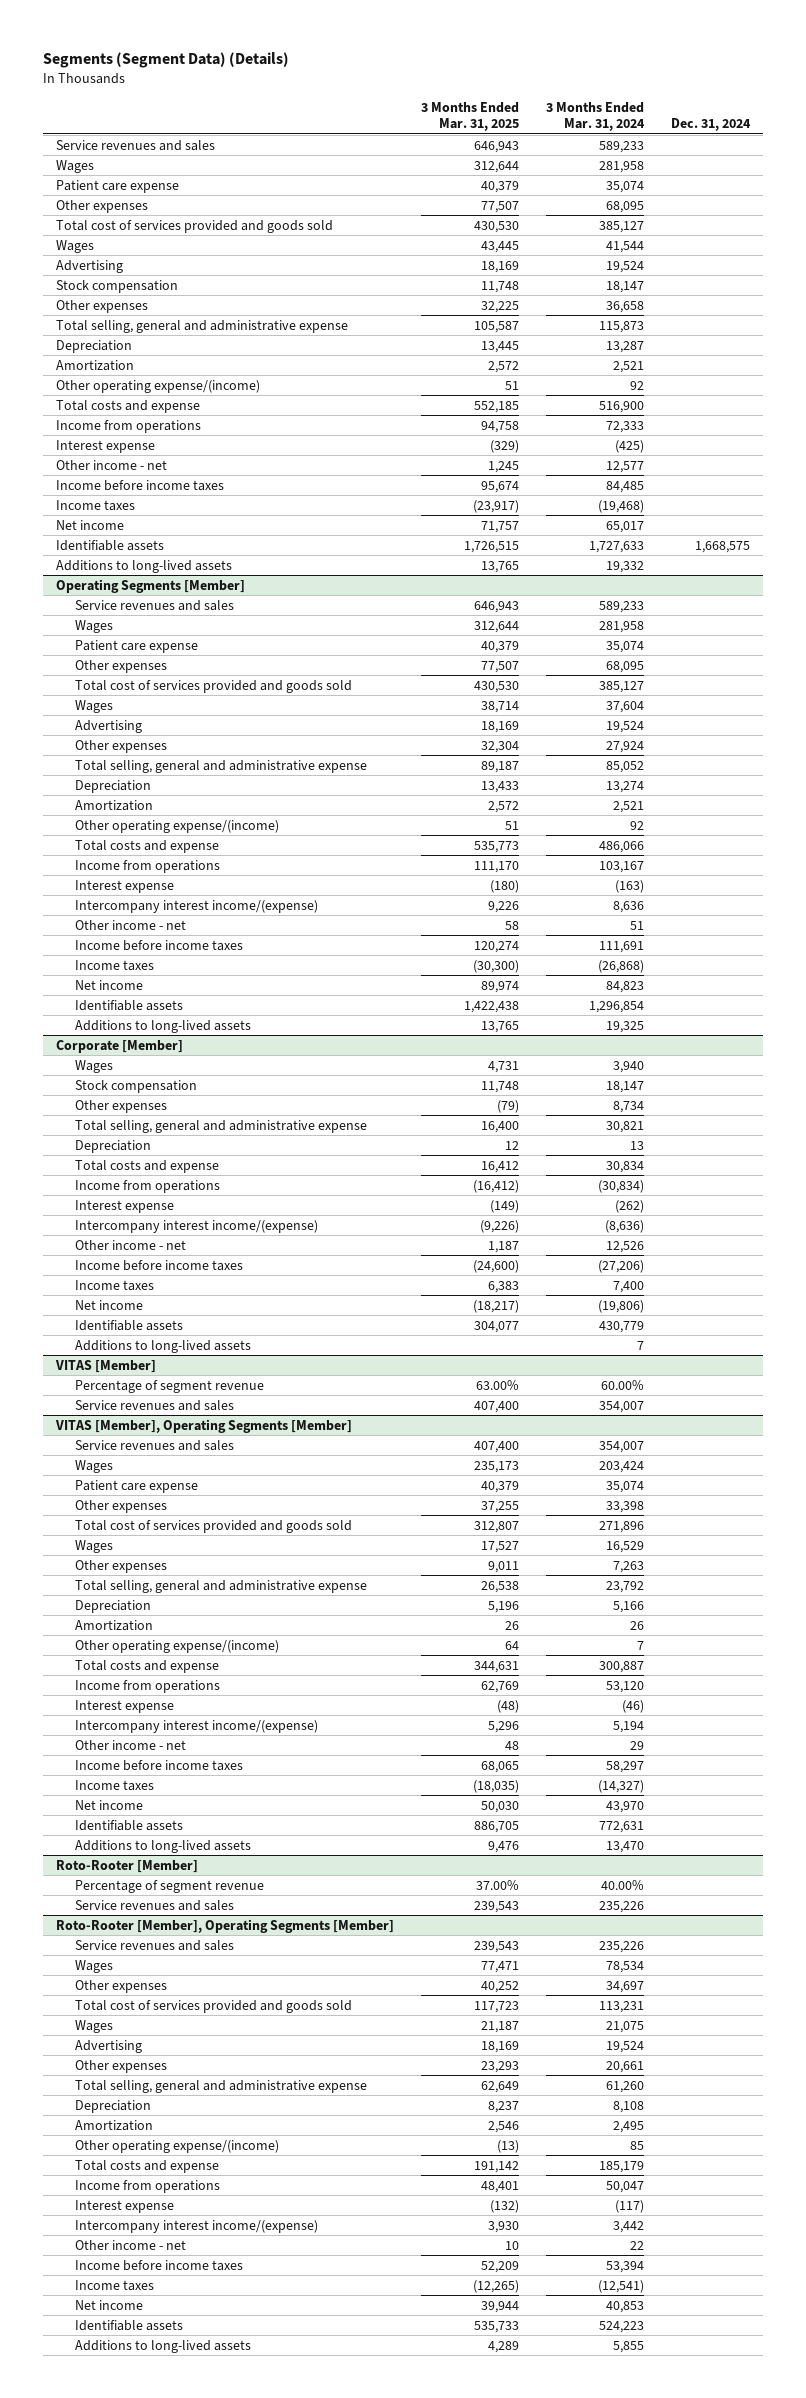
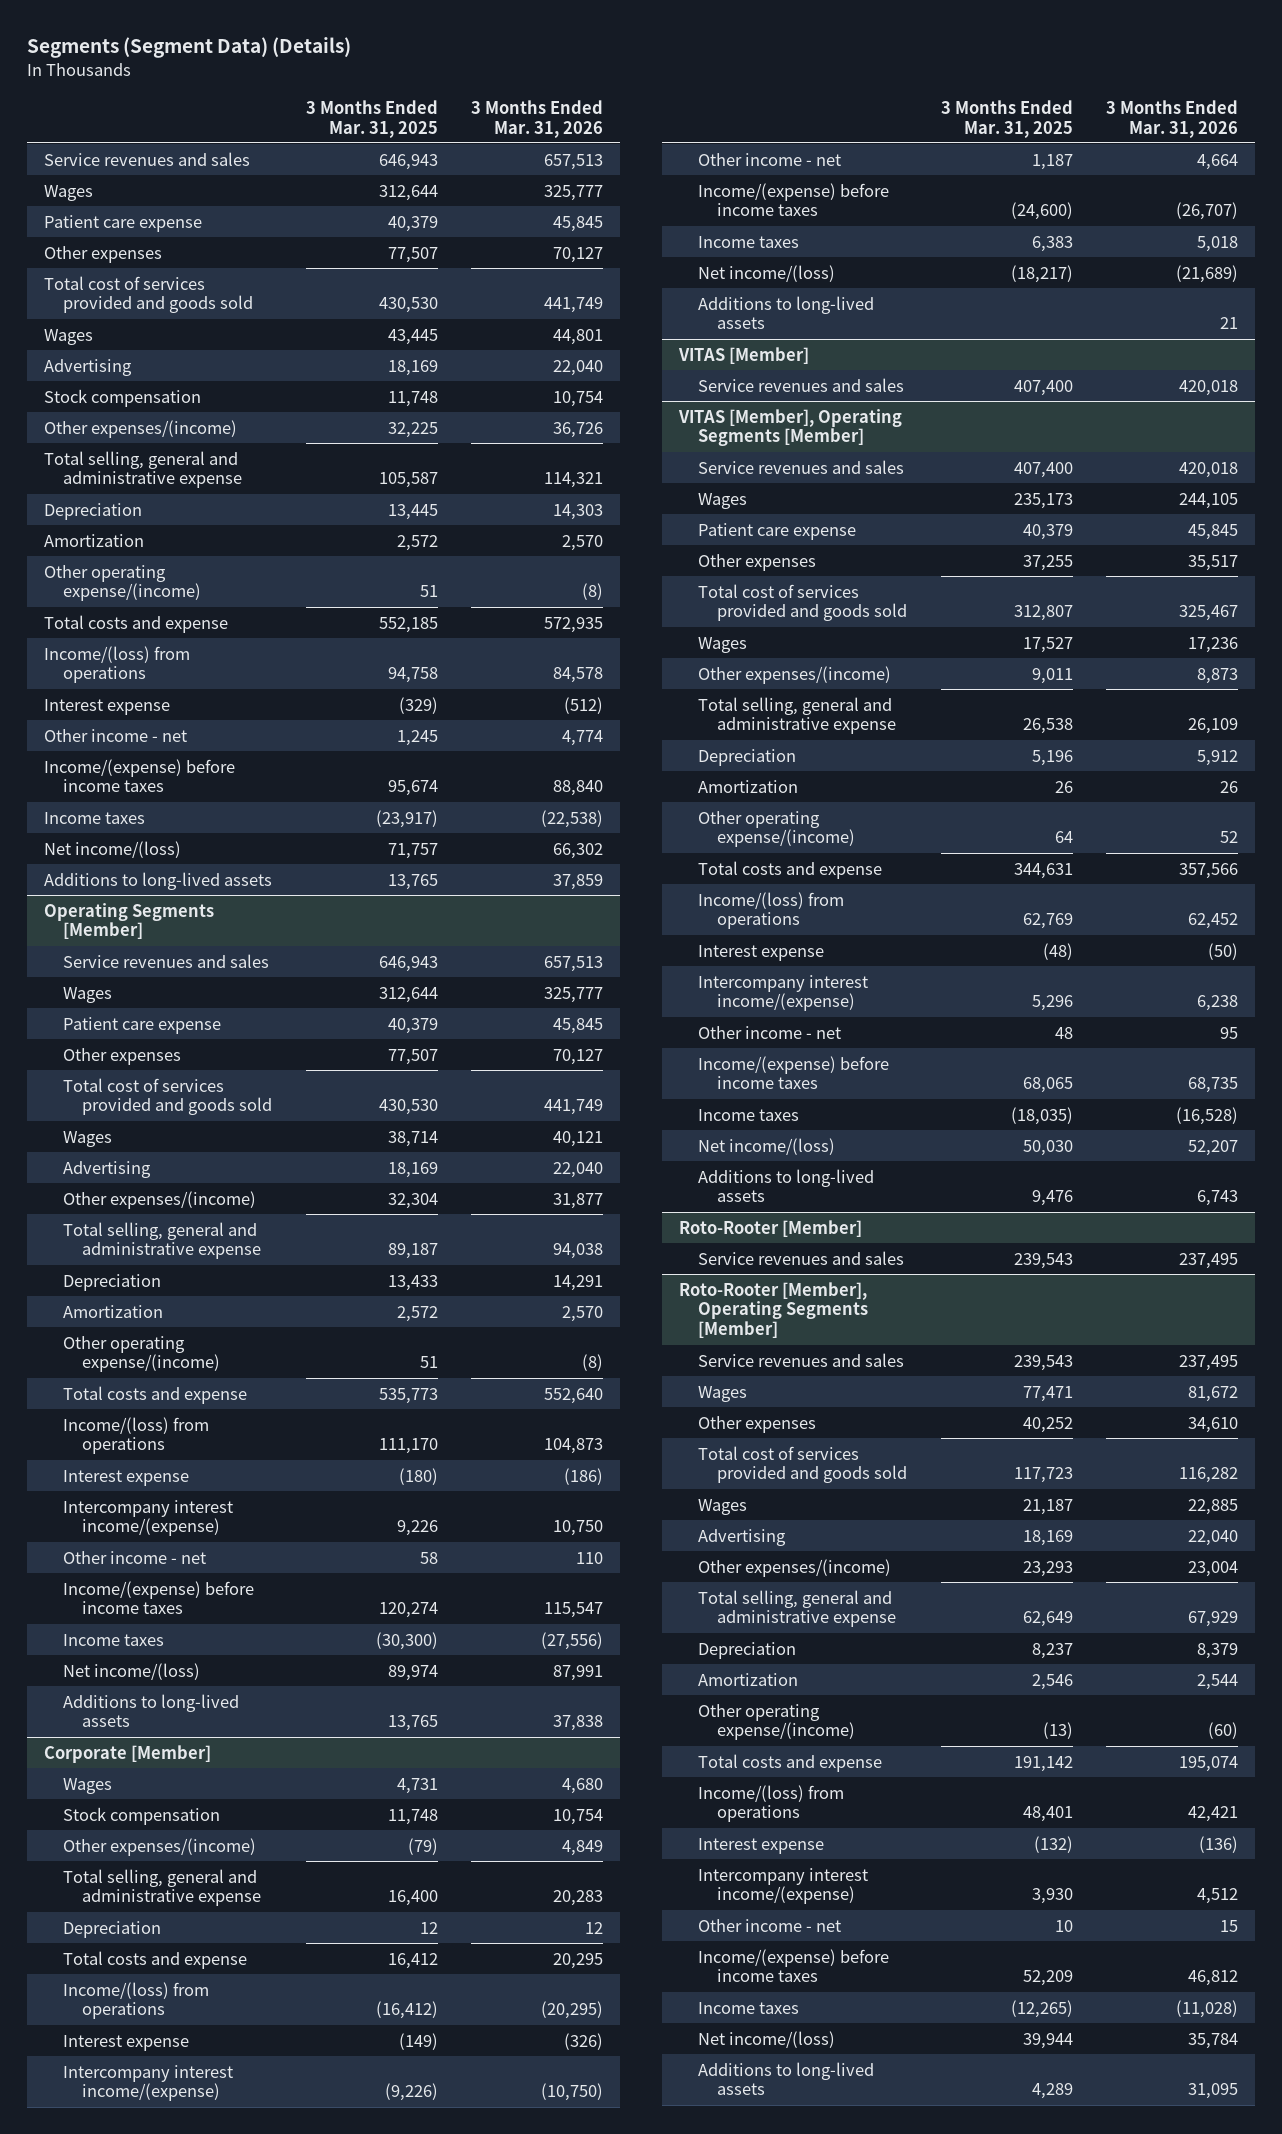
- | 3 Months Ended Mar. 31, 2025 | 3 Months Ended Mar. 31, 2024 | Dec. 31, 2024
+ | 3 Months Ended Mar. 31, 2025 | 3 Months Ended Mar. 31, 2026
- Other expenses | 32,225 | 36,658 |
+ Other expenses/(income) | 32,225 | 36,726
- Income from operations | 94,758 | 72,333 |
+ Income/(loss) from operations | 94,758 | 84,578
- Income before income taxes | 95,674 | 84,485 |
+ Income/(expense) before income taxes | 95,674 | 88,840
- Net income | 71,757 | 65,017 |
- Identifiable assets | 1,726,515 | 1,727,633 | 1,668,575
+ Net income/(loss) | 71,757 | 66,302
@ Operating Segments [Member]
- Other expenses | 32,304 | 27,924 |
+ Other expenses/(income) | 32,304 | 31,877
- Income from operations | 111,170 | 103,167 |
+ Income/(loss) from operations | 111,170 | 104,873
- Income before income taxes | 120,274 | 111,691 |
+ Income/(expense) before income taxes | 120,274 | 115,547
- Net income | 89,974 | 84,823 |
- Identifiable assets | 1,422,438 | 1,296,854 |
+ Net income/(loss) | 89,974 | 87,991
@ Corporate [Member]
- Other expenses | (79) | 8,734 |
+ Other expenses/(income) | (79) | 4,849
- Income from operations | (16,412) | (30,834) |
+ Income/(loss) from operations | (16,412) | (20,295)
- Income before income taxes | (24,600) | (27,206) |
+ Income/(expense) before income taxes | (24,600) | (26,707)
- Net income | (18,217) | (19,806) |
- Identifiable assets | 304,077 | 430,779 |
+ Net income/(loss) | (18,217) | (21,689)
@ VITAS [Member]
- Percentage of segment revenue | 63.00% | 60.00% |
@ VITAS [Member], Operating Segments [Member]
- Other expenses | 9,011 | 7,263 |
+ Other expenses/(income) | 9,011 | 8,873
- Income from operations | 62,769 | 53,120 |
+ Income/(loss) from operations | 62,769 | 62,452
- Income before income taxes | 68,065 | 58,297 |
+ Income/(expense) before income taxes | 68,065 | 68,735
- Net income | 50,030 | 43,970 |
- Identifiable assets | 886,705 | 772,631 |
+ Net income/(loss) | 50,030 | 52,207
@ Roto-Rooter [Member]
- Percentage of segment revenue | 37.00% | 40.00% |
@ Roto-Rooter [Member], Operating Segments [Member]
- Other expenses | 23,293 | 20,661 |
+ Other expenses/(income) | 23,293 | 23,004
- Income from operations | 48,401 | 50,047 |
+ Income/(loss) from operations | 48,401 | 42,421
- Income before income taxes | 52,209 | 53,394 |
+ Income/(expense) before income taxes | 52,209 | 46,812
- Net income | 39,944 | 40,853 |
- Identifiable assets | 535,733 | 524,223 |
+ Net income/(loss) | 39,944 | 35,784

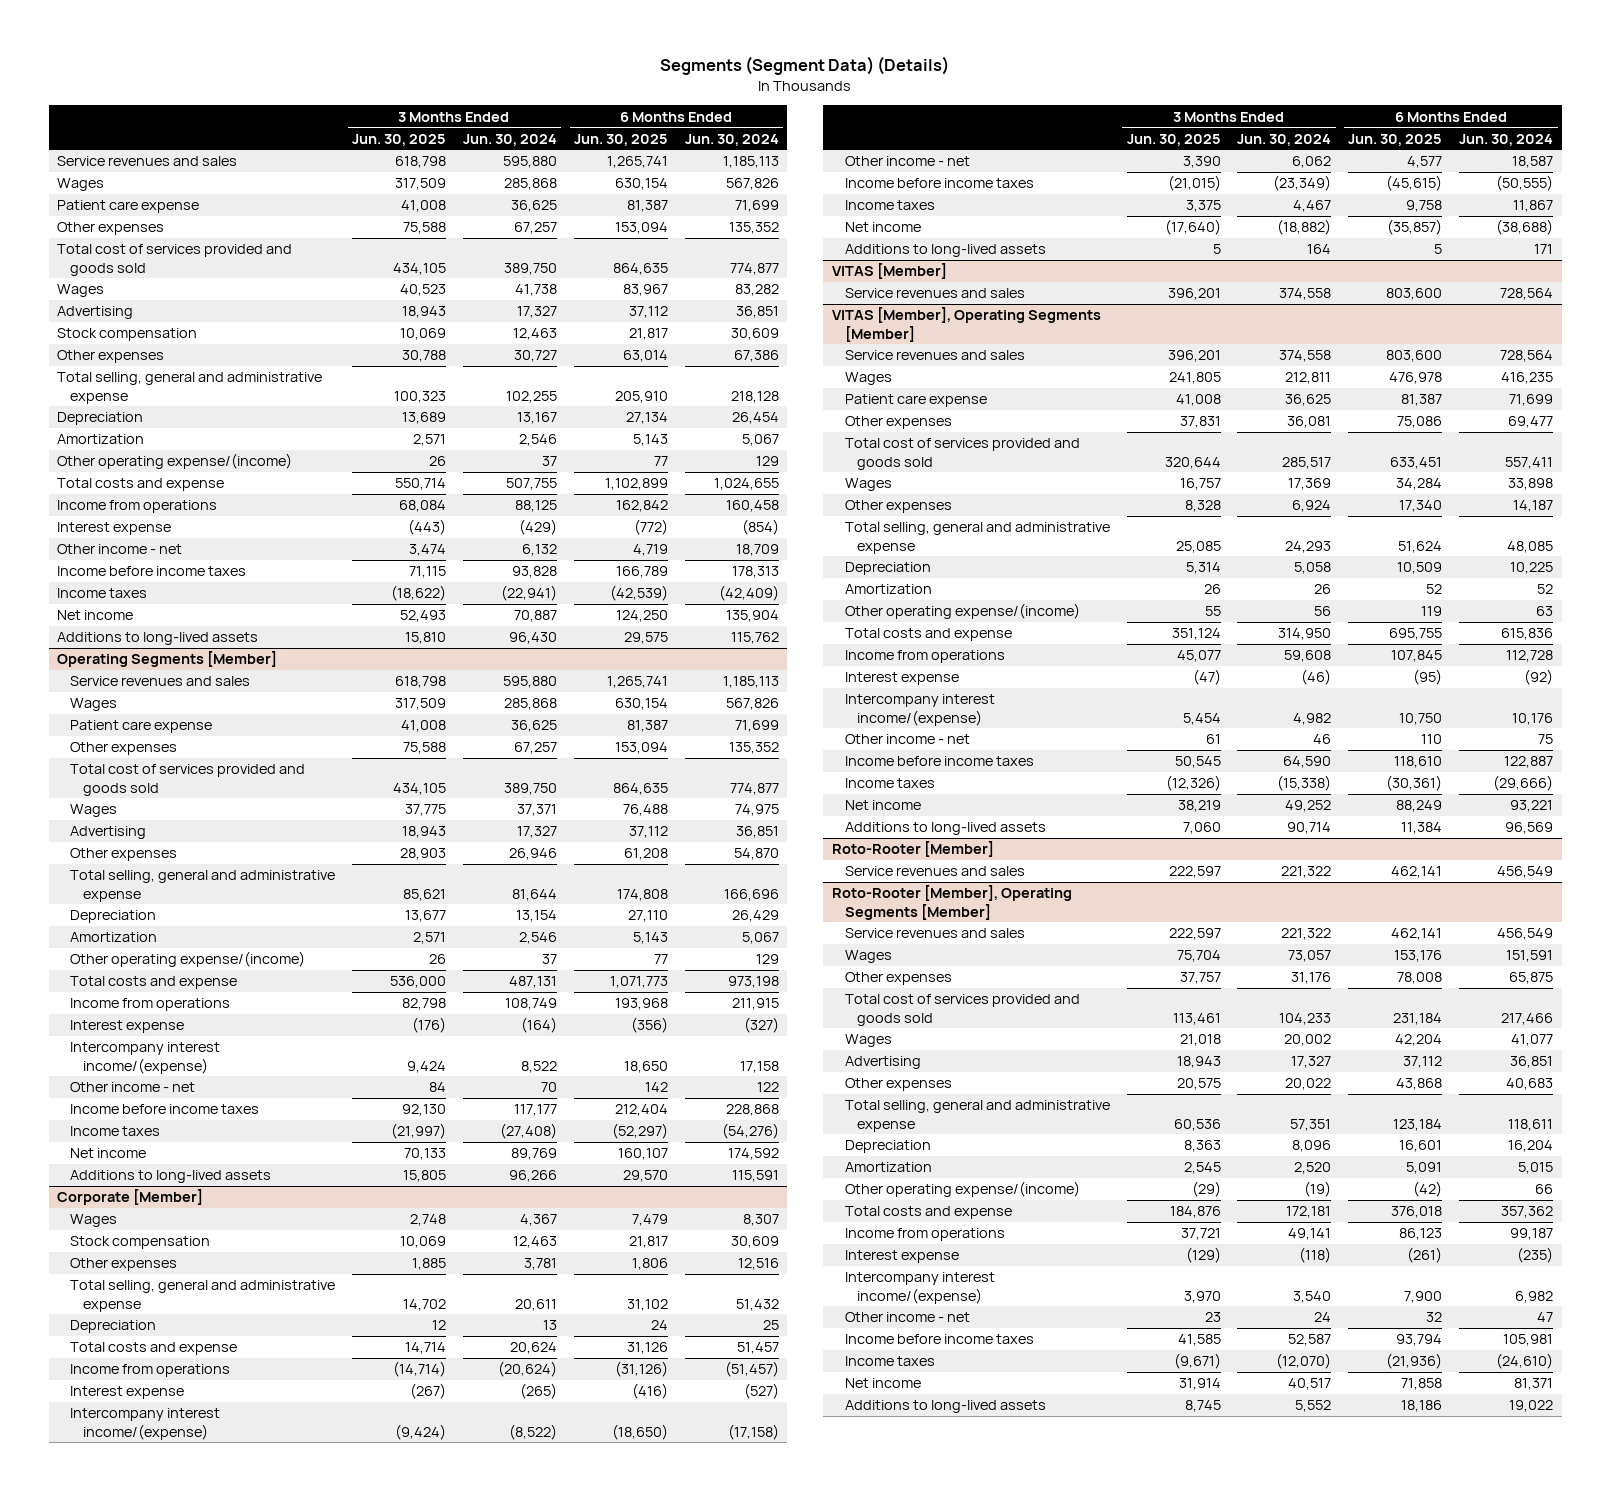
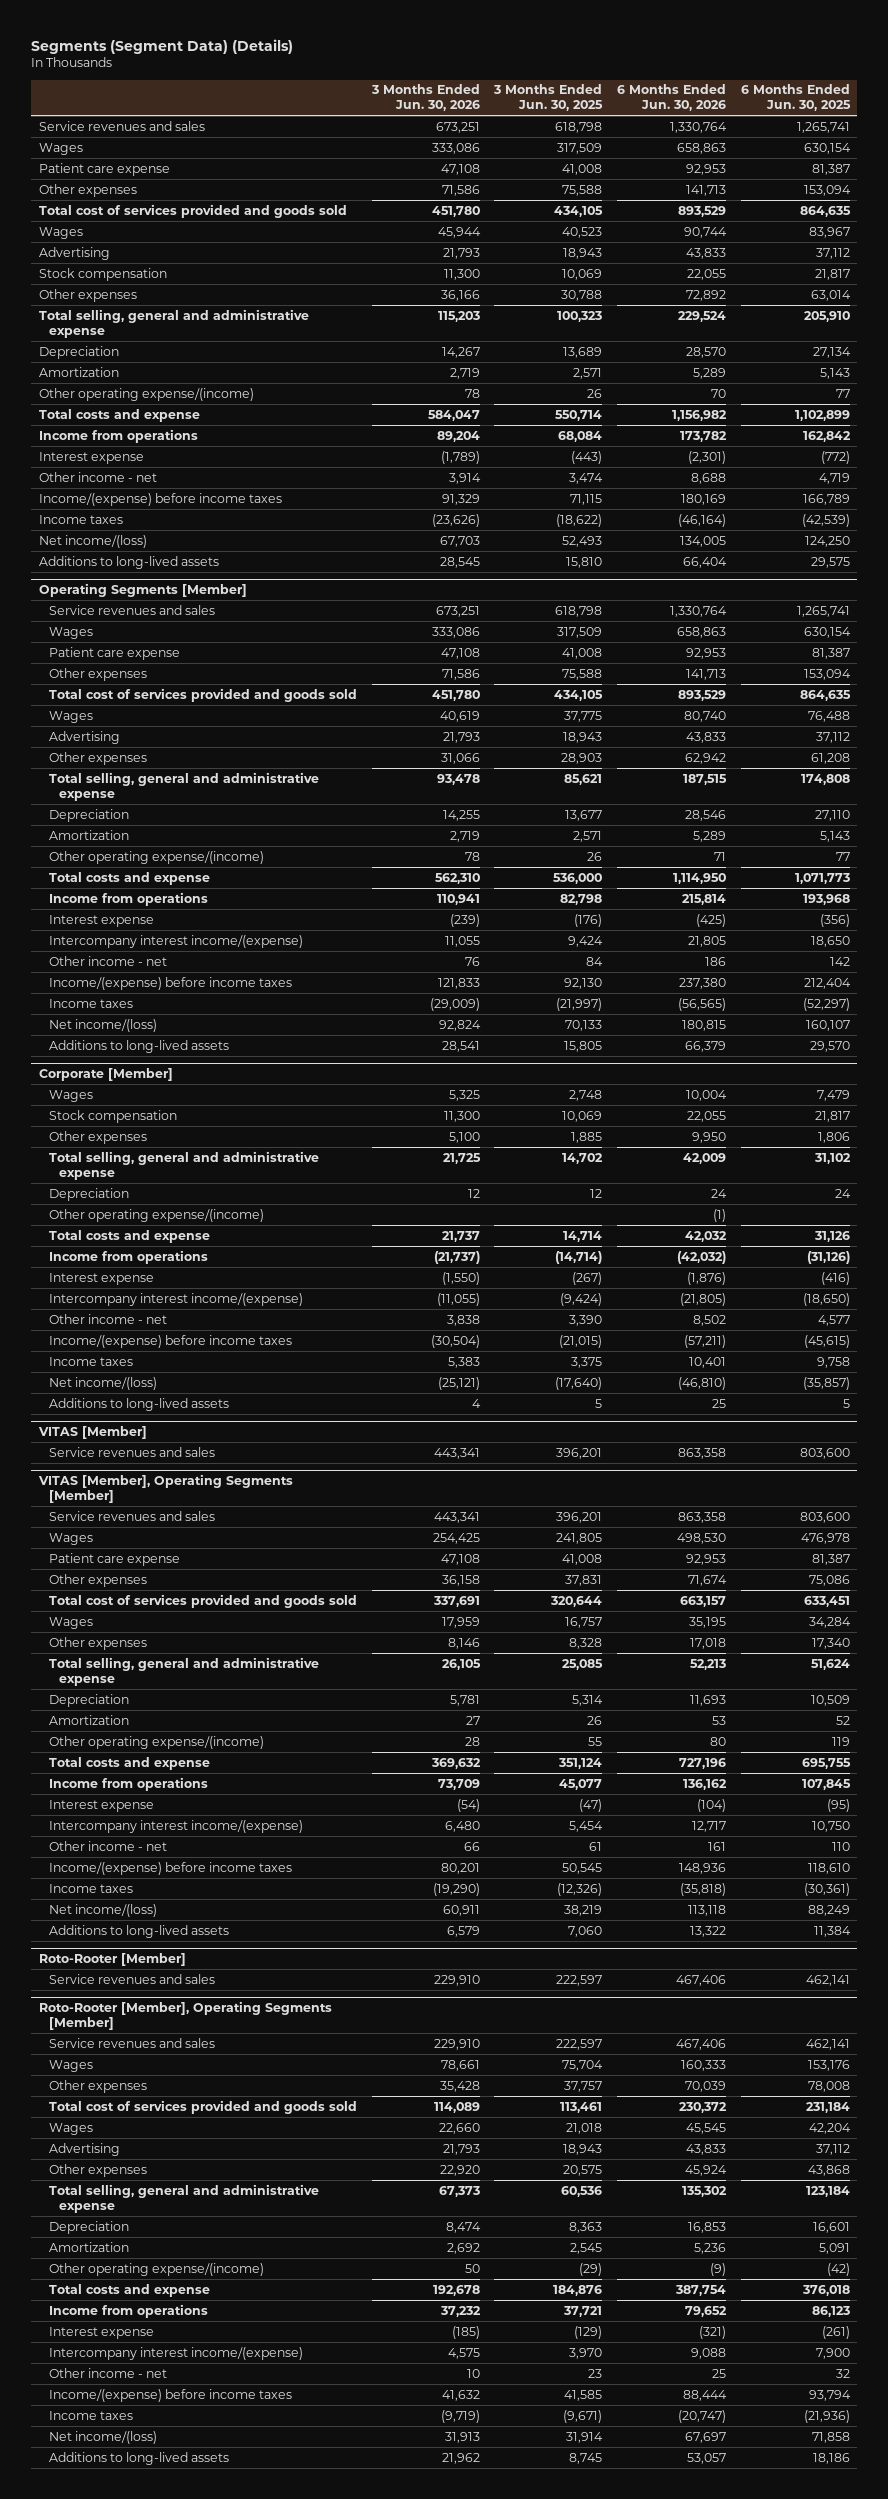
- | 3 Months Ended Jun. 30, 2025 | 3 Months Ended Jun. 30, 2024 | 6 Months Ended Jun. 30, 2025 | 6 Months Ended Jun. 30, 2024
+ | 3 Months Ended Jun. 30, 2026 | 3 Months Ended Jun. 30, 2025 | 6 Months Ended Jun. 30, 2026 | 6 Months Ended Jun. 30, 2025
- Income before income taxes | 71,115 | 93,828 | 166,789 | 178,313
+ Income/(expense) before income taxes | 91,329 | 71,115 | 180,169 | 166,789
- Net income | 52,493 | 70,887 | 124,250 | 135,904
+ Net income/(loss) | 67,703 | 52,493 | 134,005 | 124,250
@ Operating Segments [Member]
- Income before income taxes | 92,130 | 117,177 | 212,404 | 228,868
+ Income/(expense) before income taxes | 121,833 | 92,130 | 237,380 | 212,404
- Net income | 70,133 | 89,769 | 160,107 | 174,592
+ Net income/(loss) | 92,824 | 70,133 | 180,815 | 160,107
@ Corporate [Member]
+ Other operating expense/(income) | | | (1) |
- Income before income taxes | (21,015) | (23,349) | (45,615) | (50,555)
+ Income/(expense) before income taxes | (30,504) | (21,015) | (57,211) | (45,615)
- Net income | (17,640) | (18,882) | (35,857) | (38,688)
+ Net income/(loss) | (25,121) | (17,640) | (46,810) | (35,857)
@ VITAS [Member], Operating Segments [Member]
- Income before income taxes | 50,545 | 64,590 | 118,610 | 122,887
+ Income/(expense) before income taxes | 80,201 | 50,545 | 148,936 | 118,610
- Net income | 38,219 | 49,252 | 88,249 | 93,221
+ Net income/(loss) | 60,911 | 38,219 | 113,118 | 88,249
@ Roto-Rooter [Member], Operating Segments [Member]
- Income before income taxes | 41,585 | 52,587 | 93,794 | 105,981
+ Income/(expense) before income taxes | 41,632 | 41,585 | 88,444 | 93,794
- Net income | 31,914 | 40,517 | 71,858 | 81,371
+ Net income/(loss) | 31,913 | 31,914 | 67,697 | 71,858

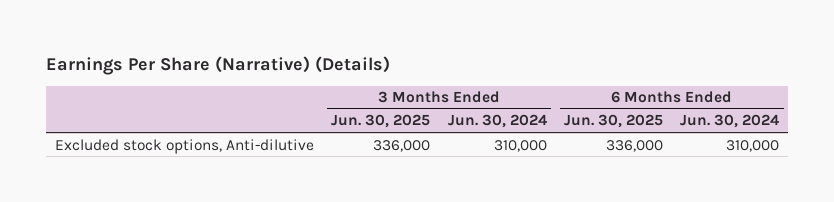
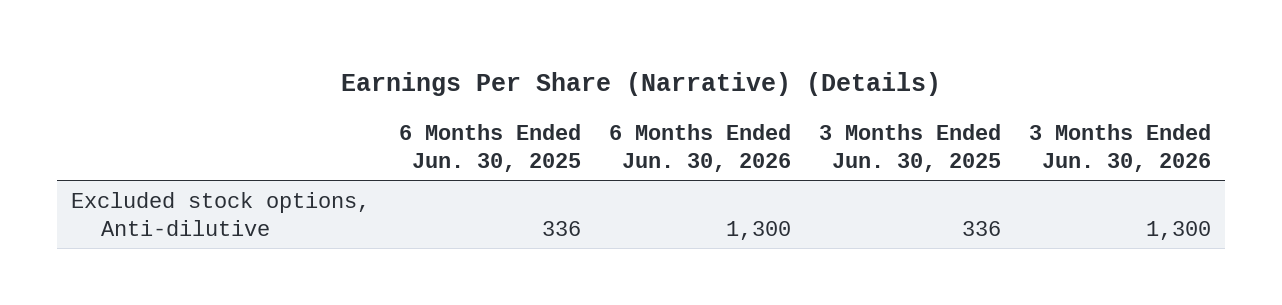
- | 3 Months Ended Jun. 30, 2025 | 3 Months Ended Jun. 30, 2024 | 6 Months Ended Jun. 30, 2025 | 6 Months Ended Jun. 30, 2024
+ | 6 Months Ended Jun. 30, 2025 | 6 Months Ended Jun. 30, 2026 | 3 Months Ended Jun. 30, 2025 | 3 Months Ended Jun. 30, 2026
- Excluded stock options, Anti-dilutive | 336,000 | 310,000 | 336,000 | 310,000
+ Excluded stock options, Anti-dilutive | 336 | 1,300 | 336 | 1,300

